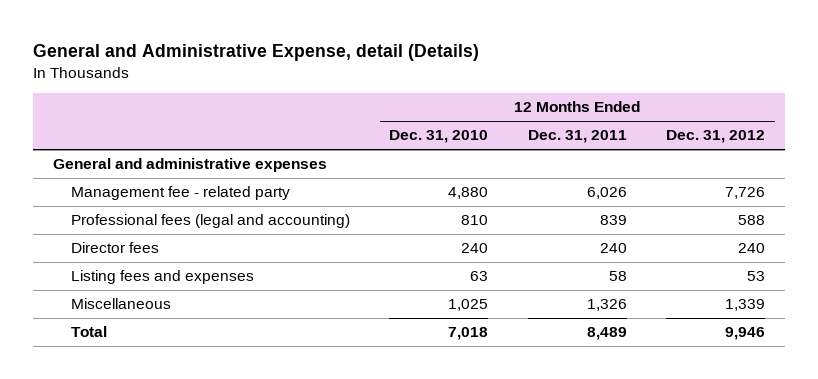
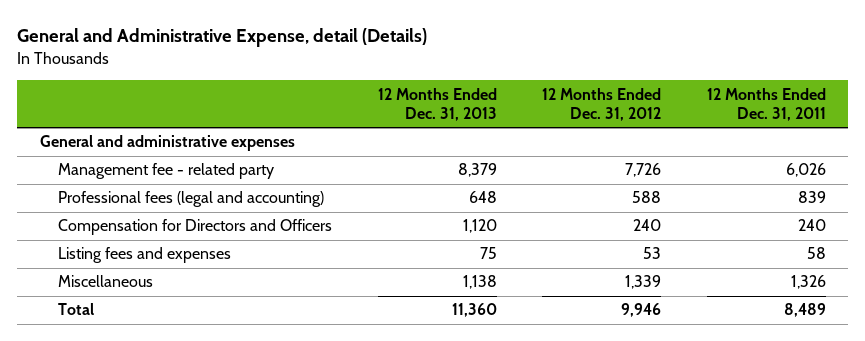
- | 12 Months Ended Dec. 31, 2010 | 12 Months Ended Dec. 31, 2011 | 12 Months Ended Dec. 31, 2012
+ | 12 Months Ended Dec. 31, 2013 | 12 Months Ended Dec. 31, 2012 | 12 Months Ended Dec. 31, 2011
- Director fees | 240 | 240 | 240
+ Compensation for Directors and Officers | 1,120 | 240 | 240

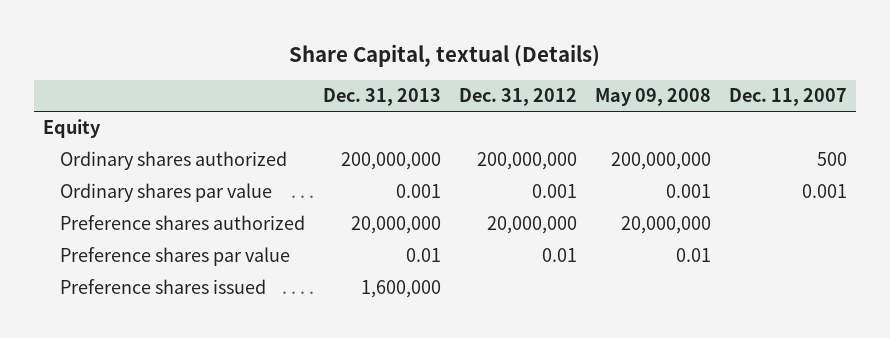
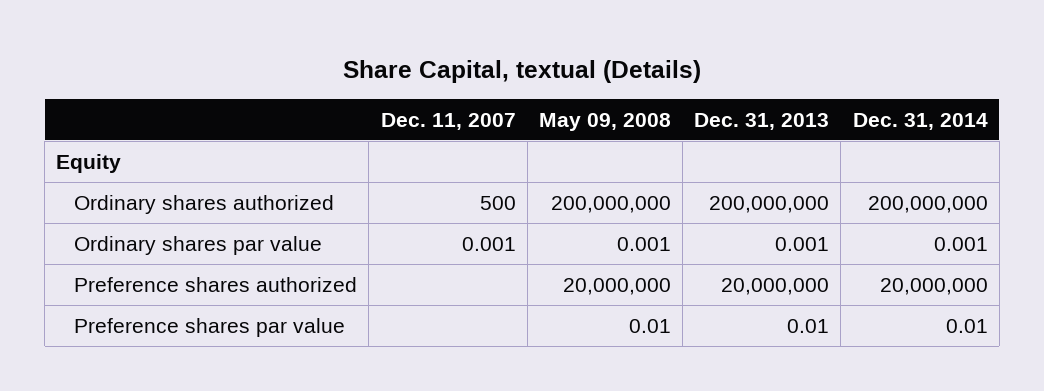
- | Dec. 31, 2013 | Dec. 31, 2012 | May 09, 2008 | Dec. 11, 2007
+ | Dec. 11, 2007 | May 09, 2008 | Dec. 31, 2013 | Dec. 31, 2014
- Preference shares issued | 1,600,000 | | |

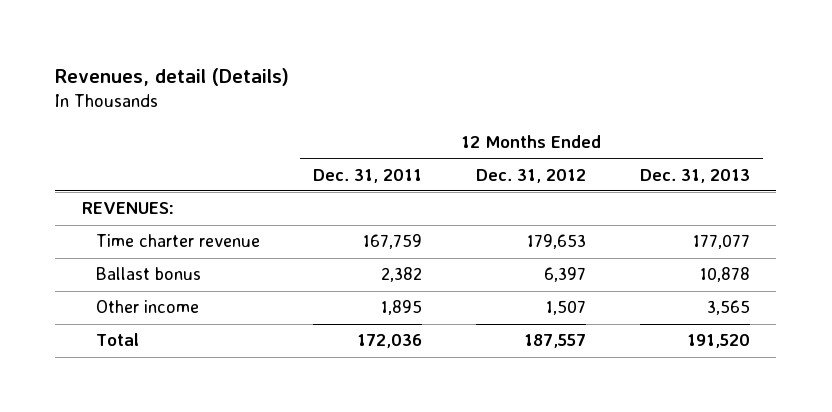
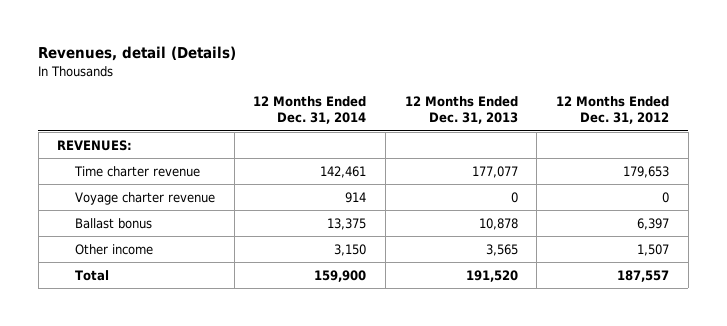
- | 12 Months Ended Dec. 31, 2011 | 12 Months Ended Dec. 31, 2012 | 12 Months Ended Dec. 31, 2013
+ | 12 Months Ended Dec. 31, 2014 | 12 Months Ended Dec. 31, 2013 | 12 Months Ended Dec. 31, 2012
+ Voyage charter revenue | 914 | 0 | 0

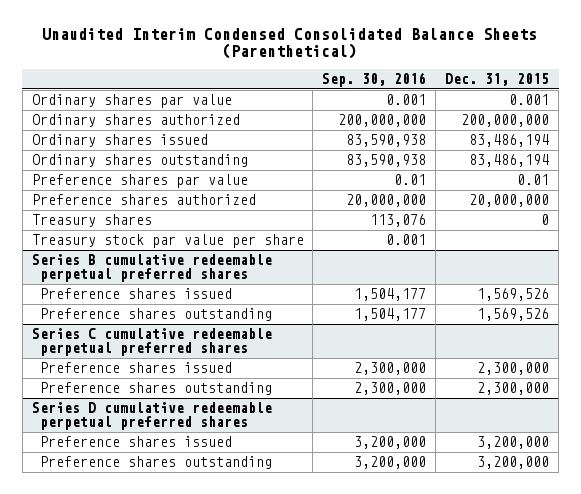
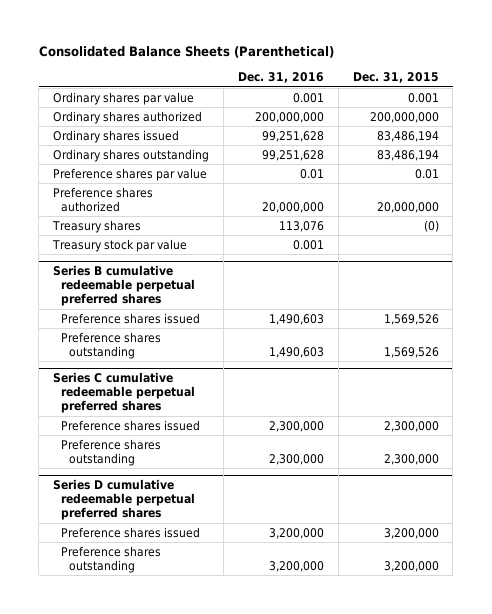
- Unaudited Interim Condensed Consolidated Balance Sheets (Parenthetical)
+ Consolidated Balance Sheets (Parenthetical)
- | Sep. 30, 2016 | Dec. 31, 2015
+ | Dec. 31, 2016 | Dec. 31, 2015
- Treasury shares | 113,076 | 0
- Treasury stock par value per share | 0.001 |
+ Treasury shares | 113,076 | (0)
+ Treasury stock par value | 0.001 |

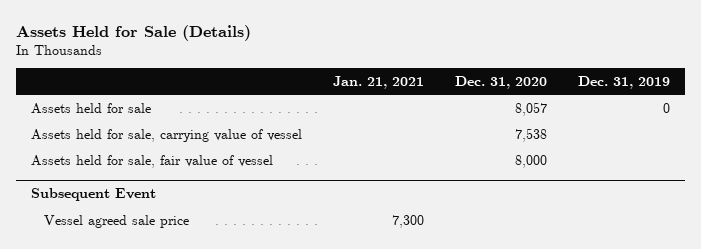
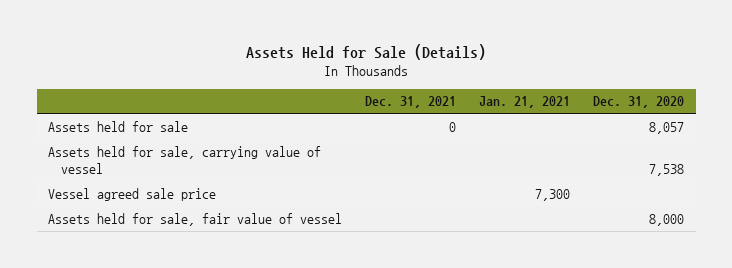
- | Jan. 21, 2021 | Dec. 31, 2020 | Dec. 31, 2019
+ | Dec. 31, 2021 | Jan. 21, 2021 | Dec. 31, 2020
- Subsequent Event
moved down: Assets held for sale, fair value of vessel | | | 8,000

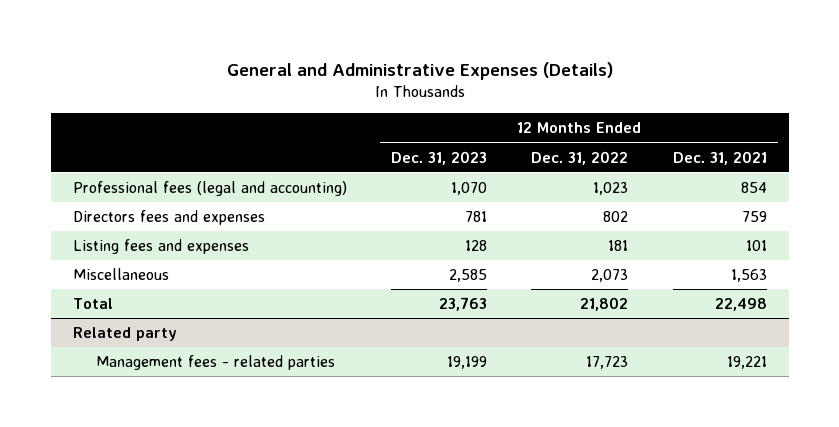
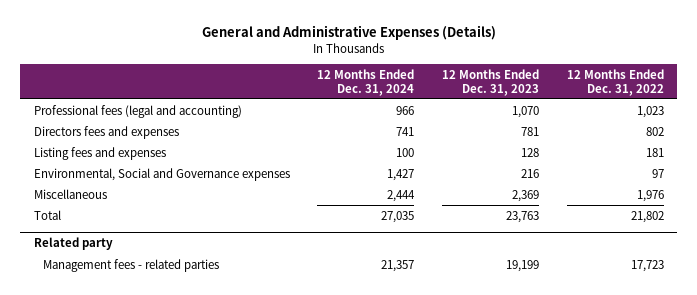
- | 12 Months Ended Dec. 31, 2023 | 12 Months Ended Dec. 31, 2022 | 12 Months Ended Dec. 31, 2021
+ | 12 Months Ended Dec. 31, 2024 | 12 Months Ended Dec. 31, 2023 | 12 Months Ended Dec. 31, 2022
- Miscellaneous | 2,585 | 2,073 | 1,563
+ Environmental, Social and Governance expenses | 1,427 | 216 | 97
+ Miscellaneous | 2,444 | 2,369 | 1,976

